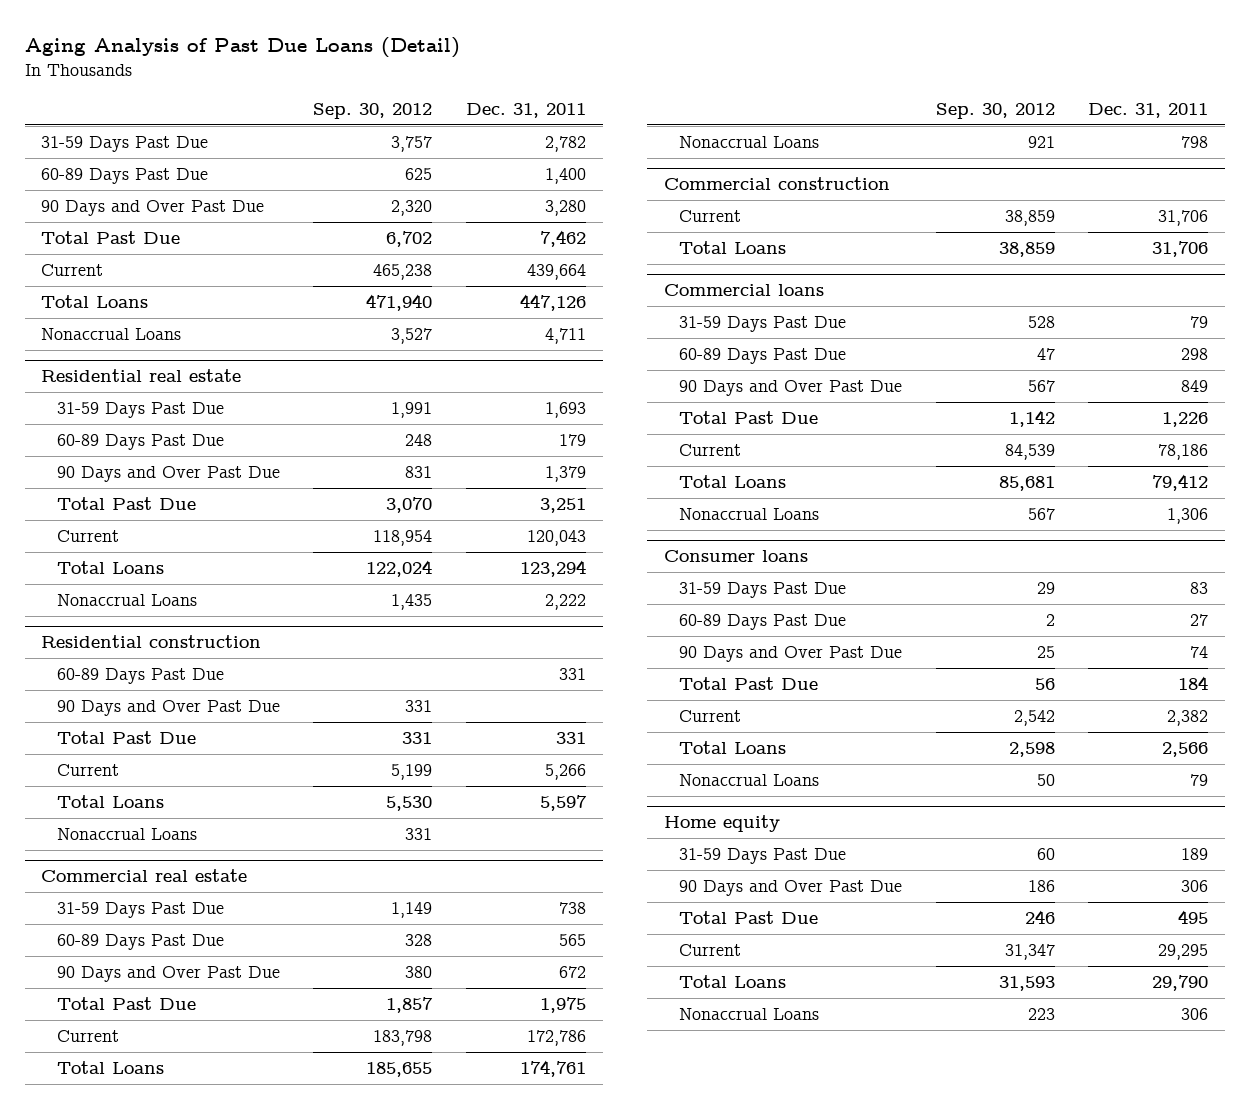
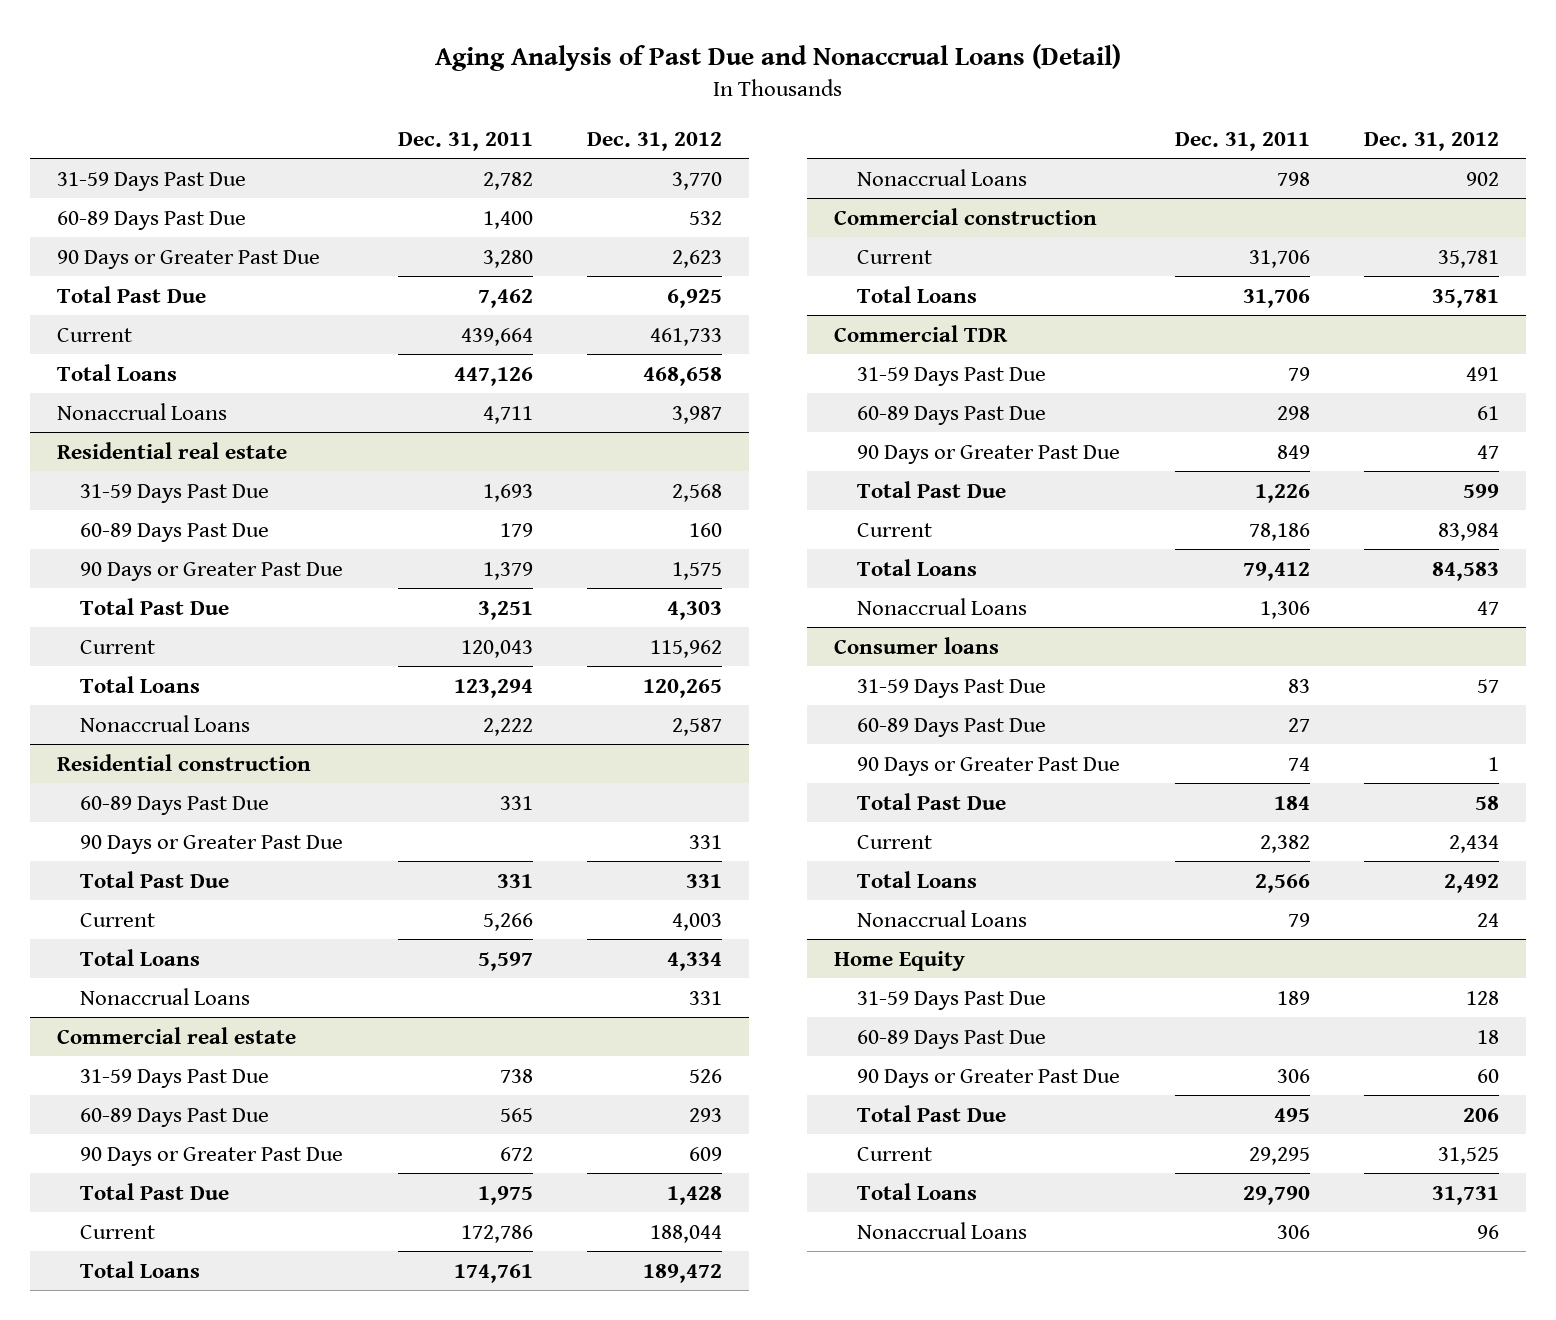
- Aging Analysis of Past Due Loans (Detail)
+ Aging Analysis of Past Due and Nonaccrual Loans (Detail)
- | Sep. 30, 2012 | Dec. 31, 2011
+ | Dec. 31, 2011 | Dec. 31, 2012
- 90 Days and Over Past Due | 2,320 | 3,280
+ 90 Days or Greater Past Due | 3,280 | 2,623
@ Residential real estate
- 90 Days and Over Past Due | 831 | 1,379
+ 90 Days or Greater Past Due | 1,379 | 1,575
@ Residential construction
- 90 Days and Over Past Due | 331 |
+ 90 Days or Greater Past Due | | 331
@ Commercial real estate
- 90 Days and Over Past Due | 380 | 672
+ 90 Days or Greater Past Due | 672 | 609
- Commercial loans
+ Commercial TDR
- 90 Days and Over Past Due | 567 | 849
+ 90 Days or Greater Past Due | 849 | 47
@ Consumer loans
- 90 Days and Over Past Due | 25 | 74
+ 90 Days or Greater Past Due | 74 | 1
- Home equity
+ Home Equity
- 90 Days and Over Past Due | 186 | 306
+ 60-89 Days Past Due | | 18
+ 90 Days or Greater Past Due | 306 | 60

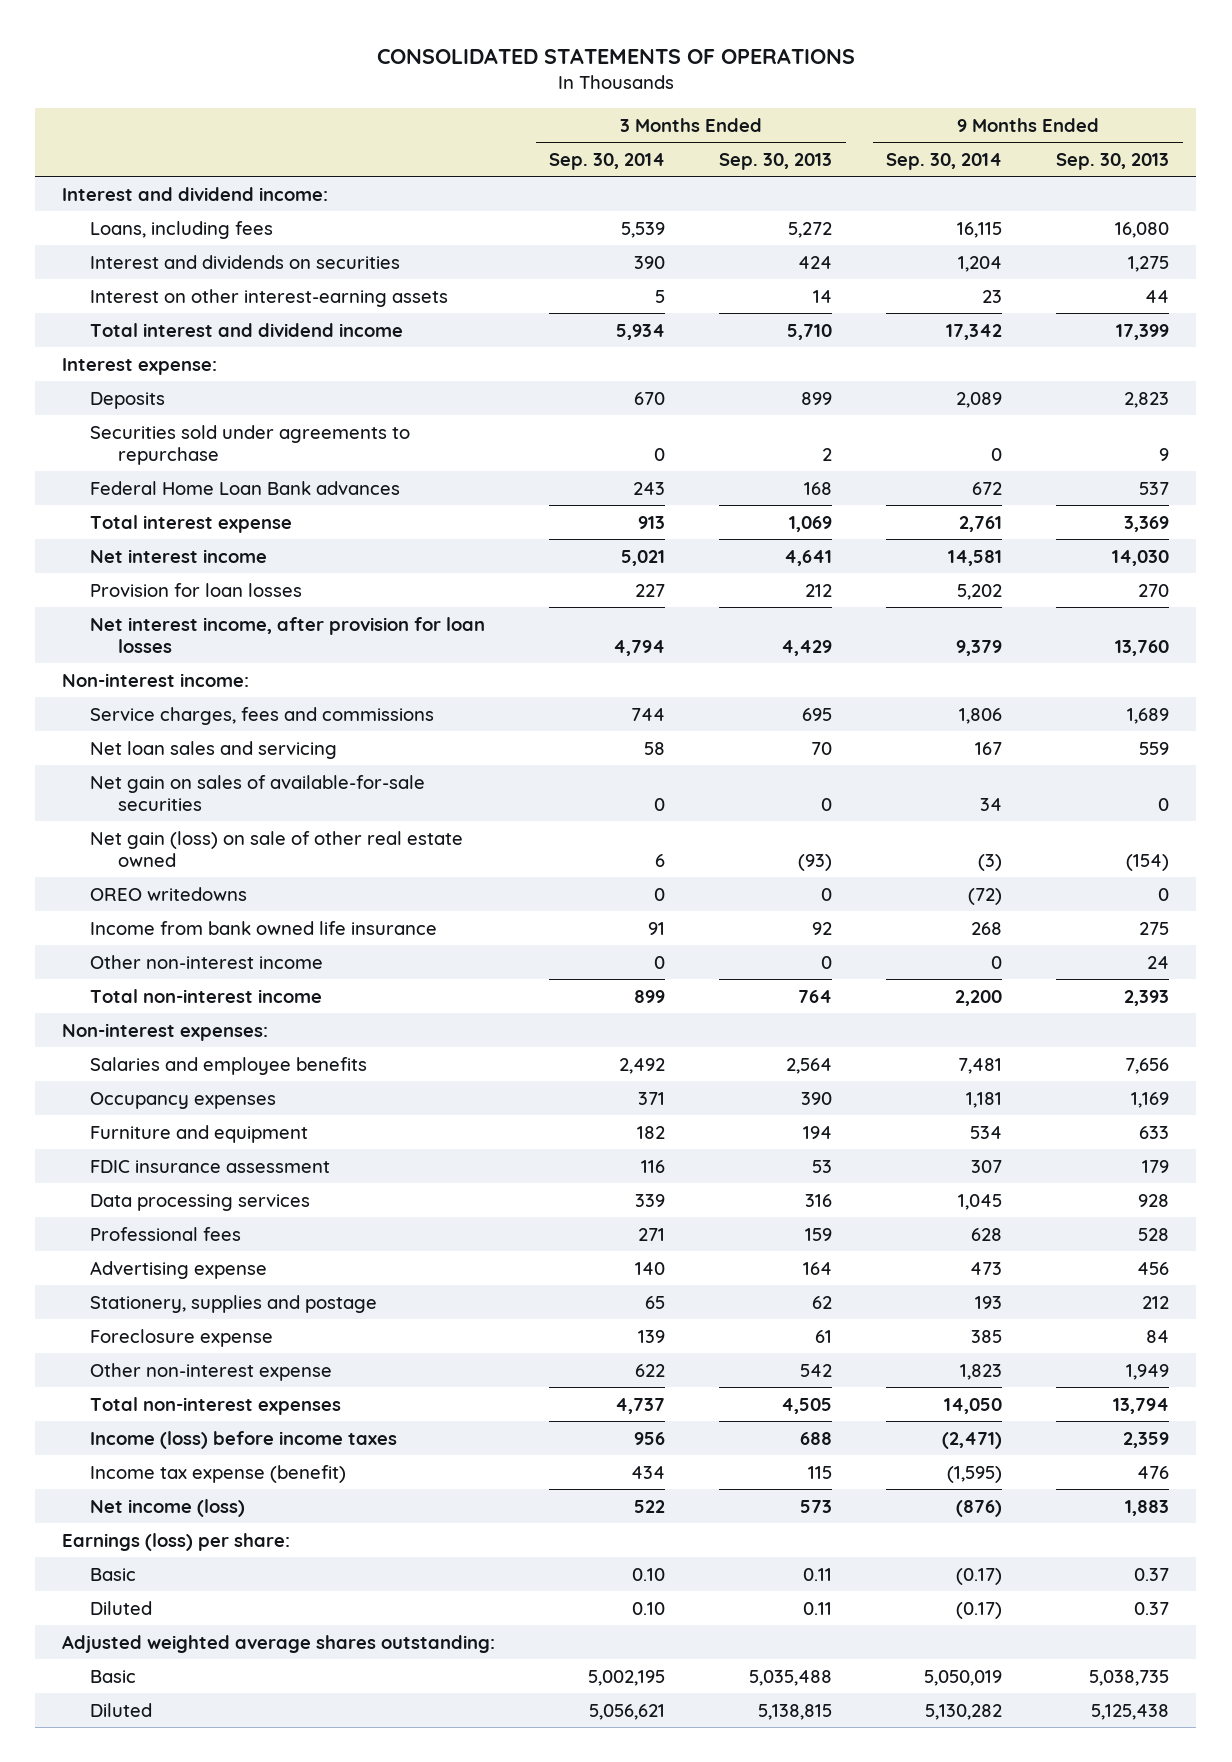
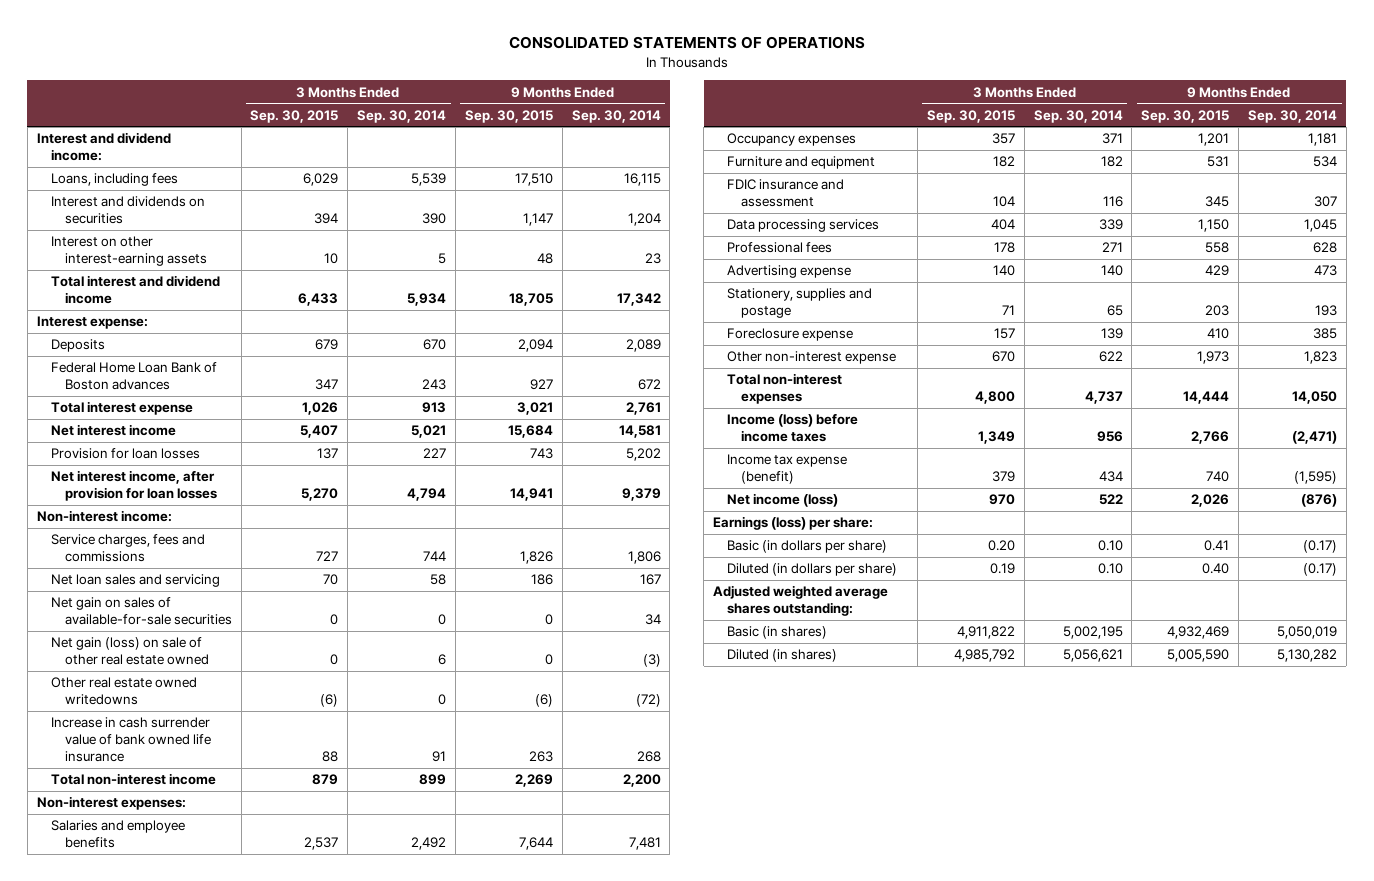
- | 3 Months Ended Sep. 30, 2014 | 3 Months Ended Sep. 30, 2013 | 9 Months Ended Sep. 30, 2014 | 9 Months Ended Sep. 30, 2013
+ | 3 Months Ended Sep. 30, 2015 | 3 Months Ended Sep. 30, 2014 | 9 Months Ended Sep. 30, 2015 | 9 Months Ended Sep. 30, 2014
- Securities sold under agreements to repurchase | 0 | 2 | 0 | 9
- Federal Home Loan Bank advances | 243 | 168 | 672 | 537
+ Federal Home Loan Bank of Boston advances | 347 | 243 | 927 | 672
- OREO writedowns | 0 | 0 | (72) | 0
- Income from bank owned life insurance | 91 | 92 | 268 | 275
- Other non-interest income | 0 | 0 | 0 | 24
+ Other real estate owned writedowns | (6) | 0 | (6) | (72)
+ Increase in cash surrender value of bank owned life insurance | 88 | 91 | 263 | 268
- FDIC insurance assessment | 116 | 53 | 307 | 179
+ FDIC insurance and assessment | 104 | 116 | 345 | 307
- Basic | 0.10 | 0.11 | (0.17) | 0.37
- Diluted | 0.10 | 0.11 | (0.17) | 0.37
+ Basic (in dollars per share) | 0.20 | 0.10 | 0.41 | (0.17)
+ Diluted (in dollars per share) | 0.19 | 0.10 | 0.40 | (0.17)
- Basic | 5,002,195 | 5,035,488 | 5,050,019 | 5,038,735
- Diluted | 5,056,621 | 5,138,815 | 5,130,282 | 5,125,438
+ Basic (in shares) | 4,911,822 | 5,002,195 | 4,932,469 | 5,050,019
+ Diluted (in shares) | 4,985,792 | 5,056,621 | 5,005,590 | 5,130,282

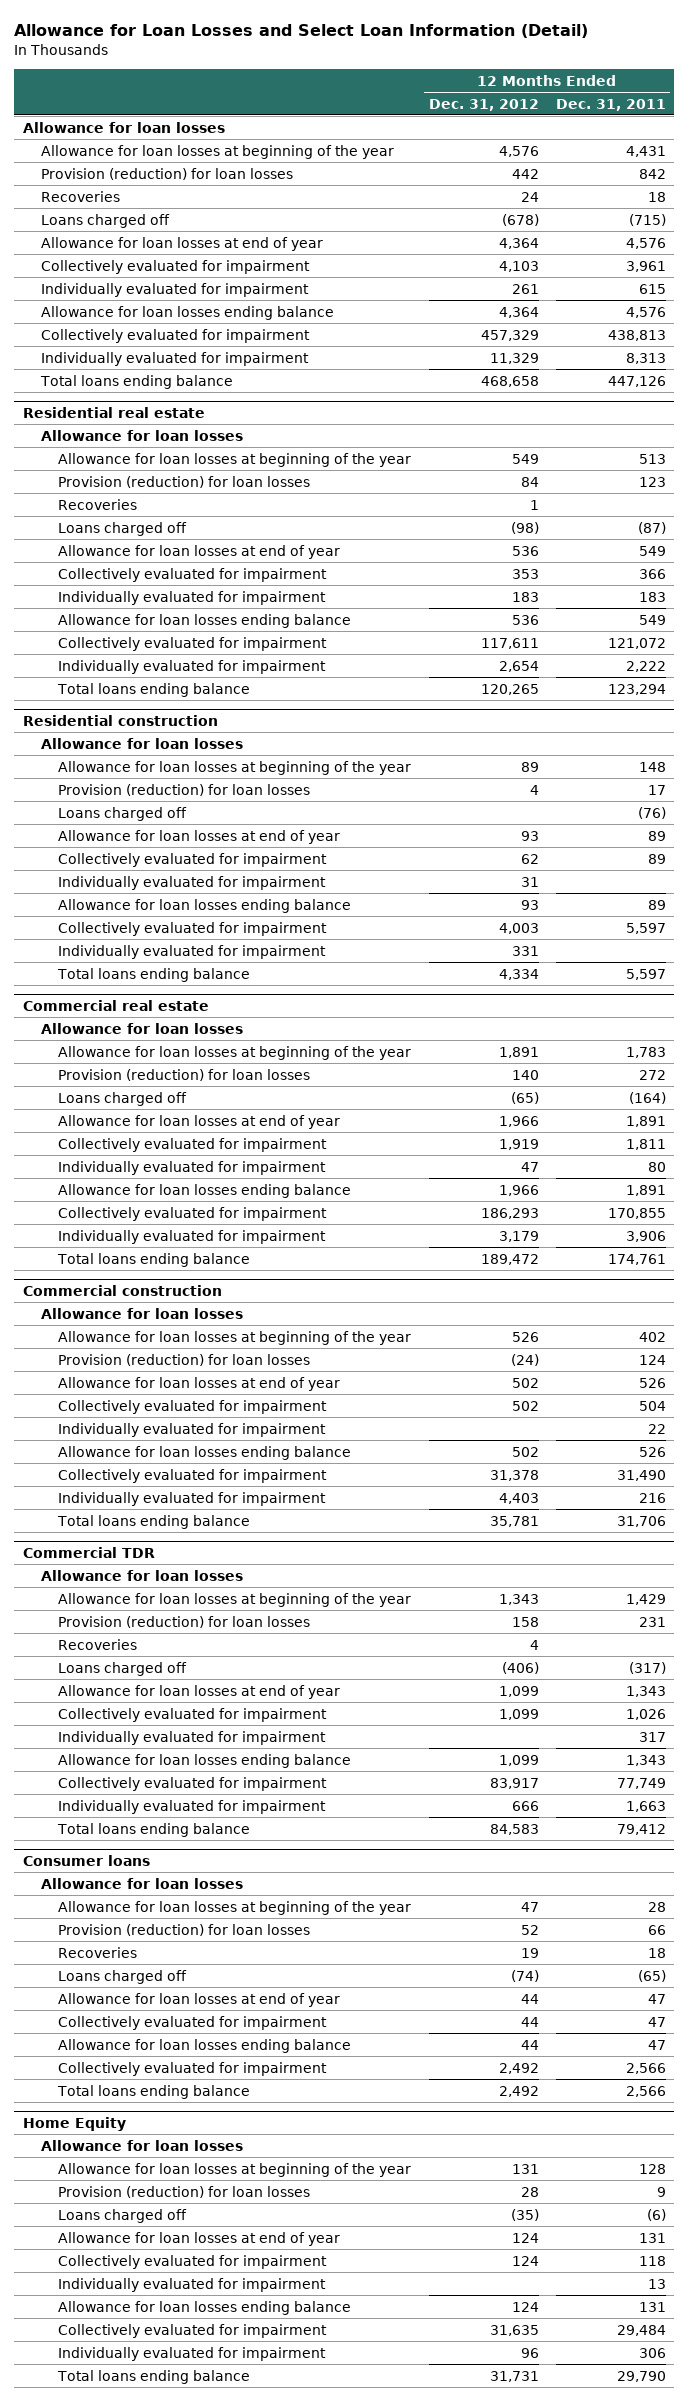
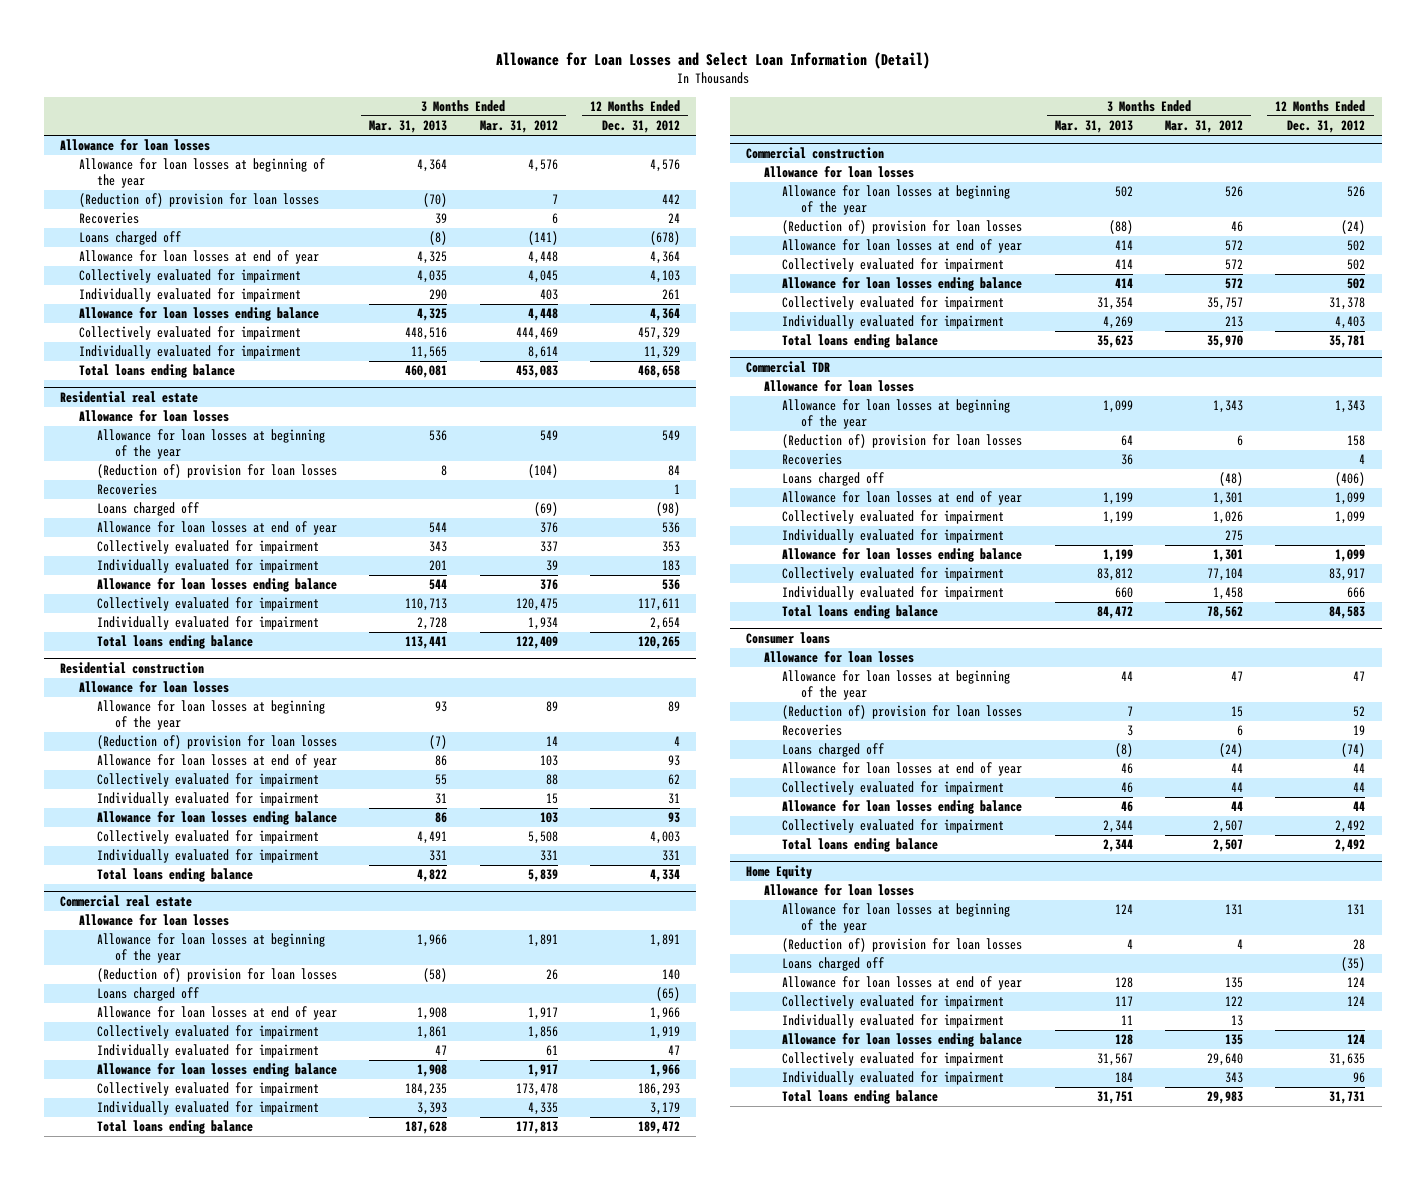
- | 12 Months Ended Dec. 31, 2012 | 12 Months Ended Dec. 31, 2011
+ | 3 Months Ended Mar. 31, 2013 | 3 Months Ended Mar. 31, 2012 | 12 Months Ended Dec. 31, 2012
- Provision (reduction) for loan losses | 442 | 842
+ (Reduction of) provision for loan losses | (70) | 7 | 442
@ Residential real estate
- Provision (reduction) for loan losses | 84 | 123
+ (Reduction of) provision for loan losses | 8 | (104) | 84
@ Residential construction
- Provision (reduction) for loan losses | 4 | 17
- Loans charged off | | (76)
+ (Reduction of) provision for loan losses | (7) | 14 | 4
@ Commercial real estate
- Provision (reduction) for loan losses | 140 | 272
+ (Reduction of) provision for loan losses | (58) | 26 | 140
@ Commercial construction
- Provision (reduction) for loan losses | (24) | 124
+ (Reduction of) provision for loan losses | (88) | 46 | (24)
- Individually evaluated for impairment | | 22
@ Commercial TDR
- Provision (reduction) for loan losses | 158 | 231
+ (Reduction of) provision for loan losses | 64 | 6 | 158
@ Consumer loans
- Provision (reduction) for loan losses | 52 | 66
+ (Reduction of) provision for loan losses | 7 | 15 | 52
@ Home Equity
- Provision (reduction) for loan losses | 28 | 9
+ (Reduction of) provision for loan losses | 4 | 4 | 28

